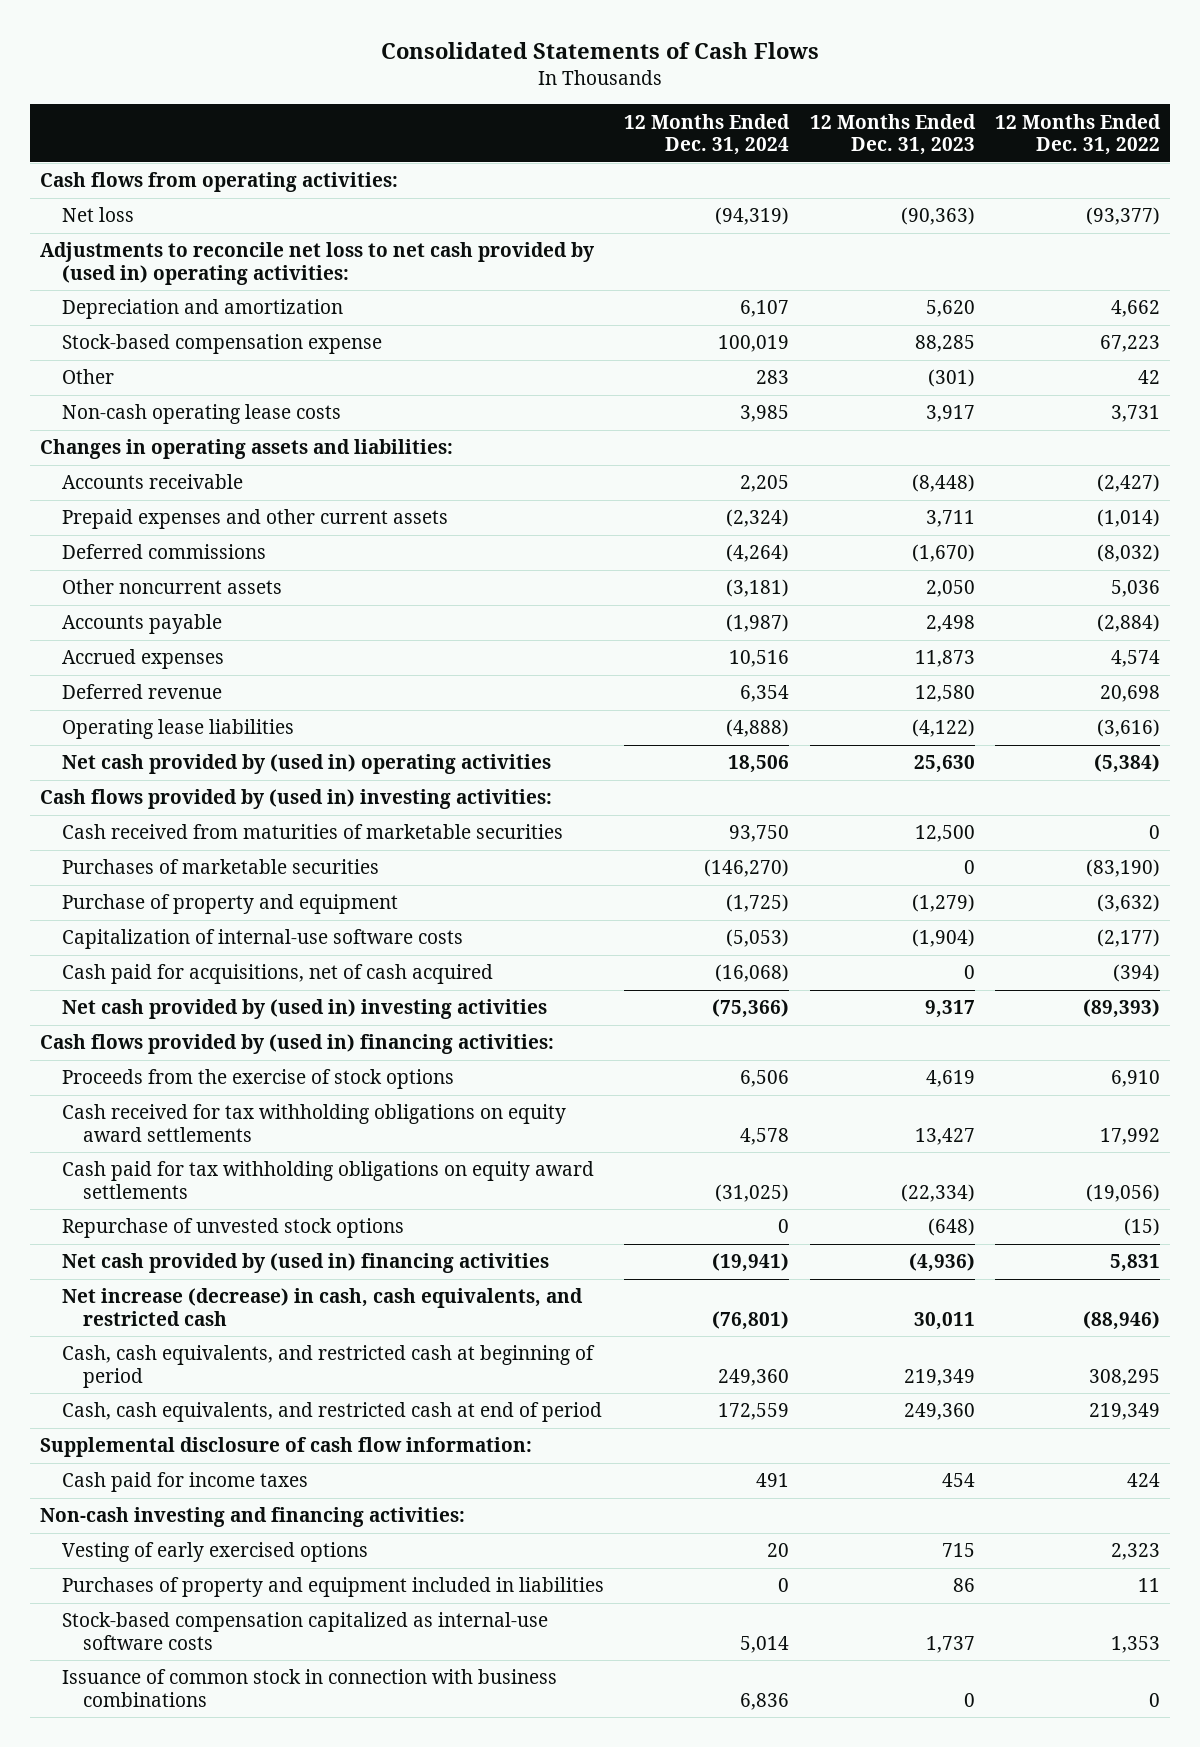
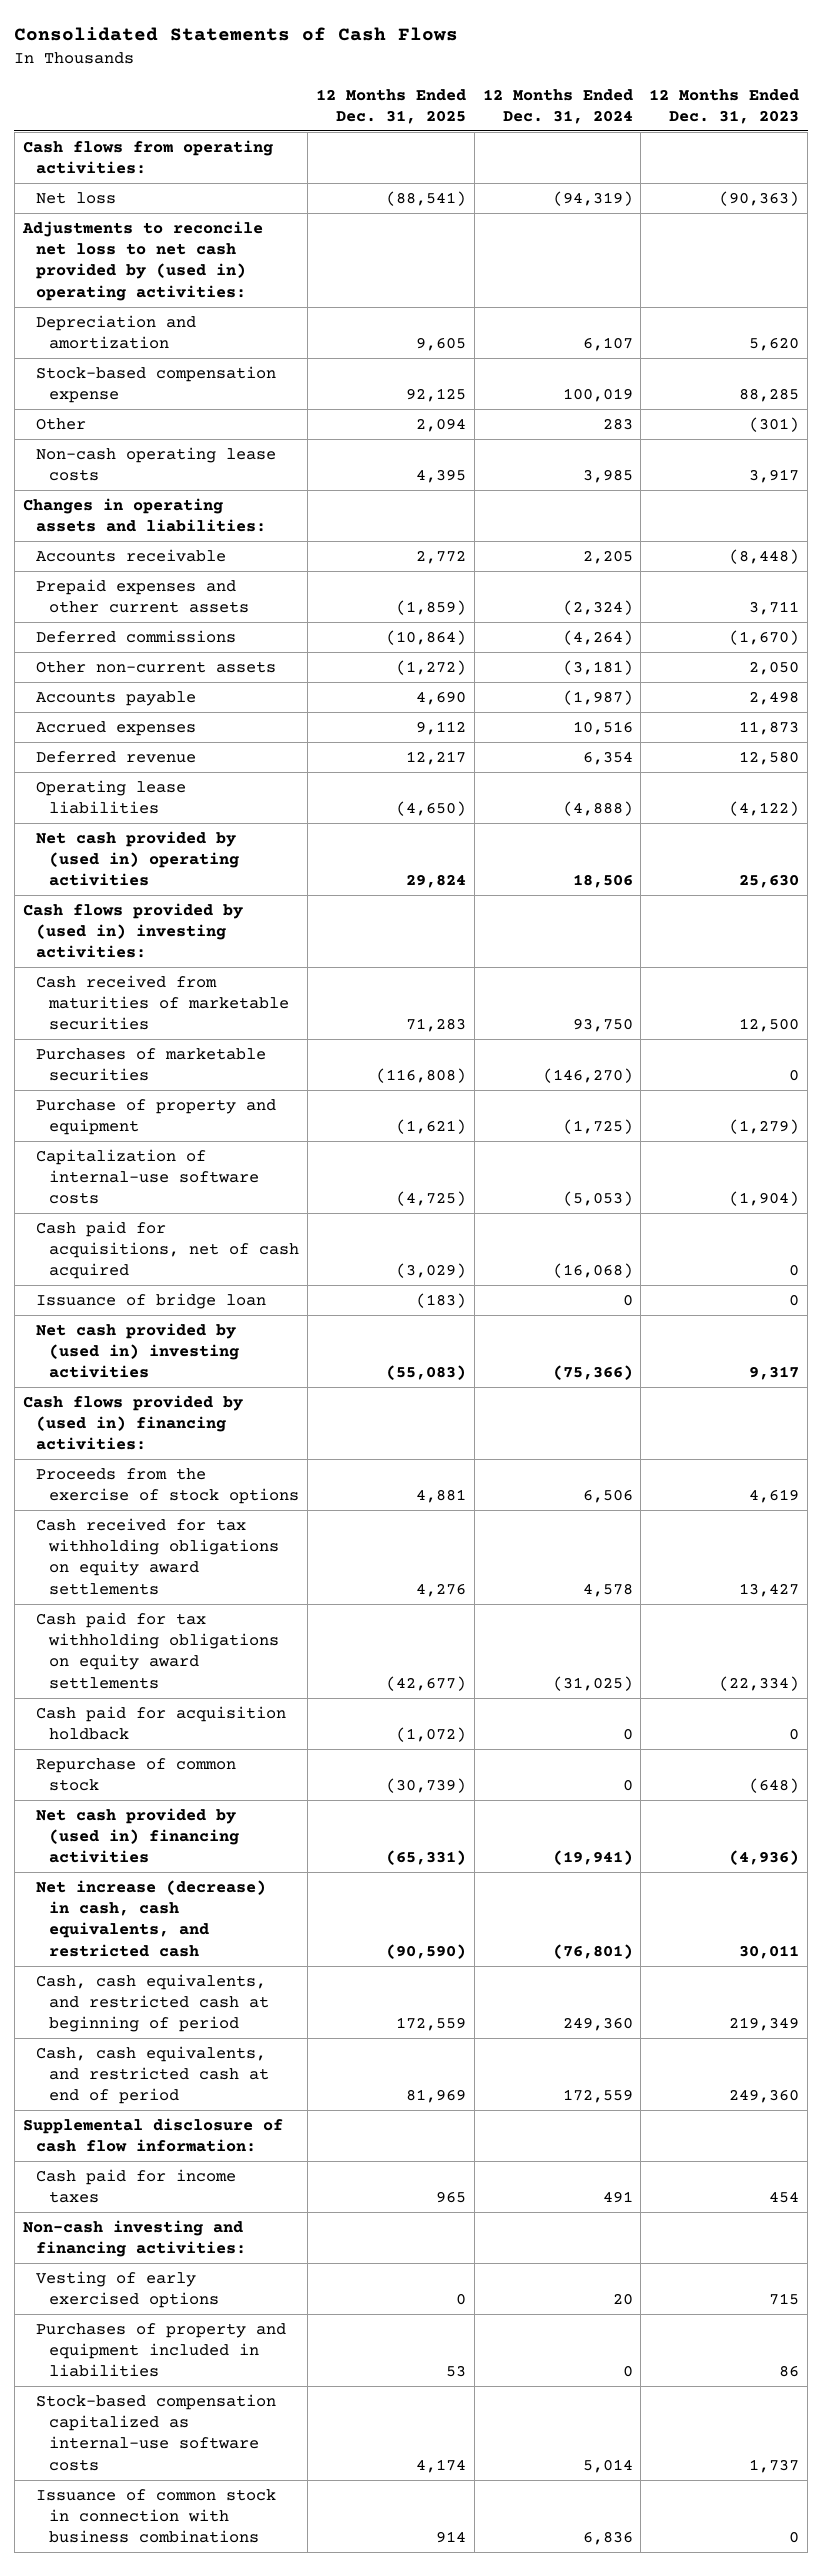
- | 12 Months Ended Dec. 31, 2024 | 12 Months Ended Dec. 31, 2023 | 12 Months Ended Dec. 31, 2022
+ | 12 Months Ended Dec. 31, 2025 | 12 Months Ended Dec. 31, 2024 | 12 Months Ended Dec. 31, 2023
- Other noncurrent assets | (3,181) | 2,050 | 5,036
+ Other non-current assets | (1,272) | (3,181) | 2,050
+ Issuance of bridge loan | (183) | 0 | 0
- Repurchase of unvested stock options | 0 | (648) | (15)
+ Cash paid for acquisition holdback | (1,072) | 0 | 0
+ Repurchase of common stock | (30,739) | 0 | (648)

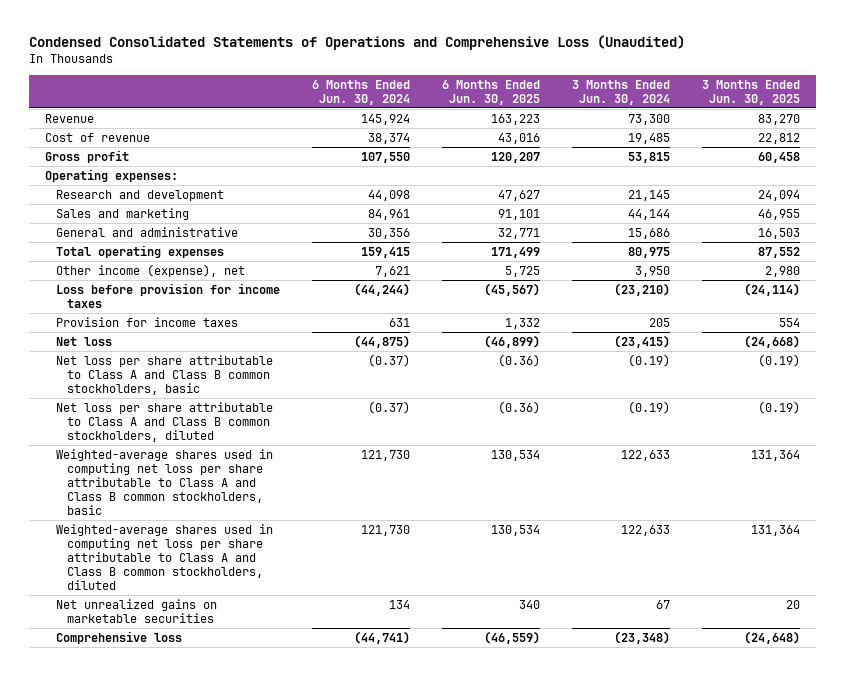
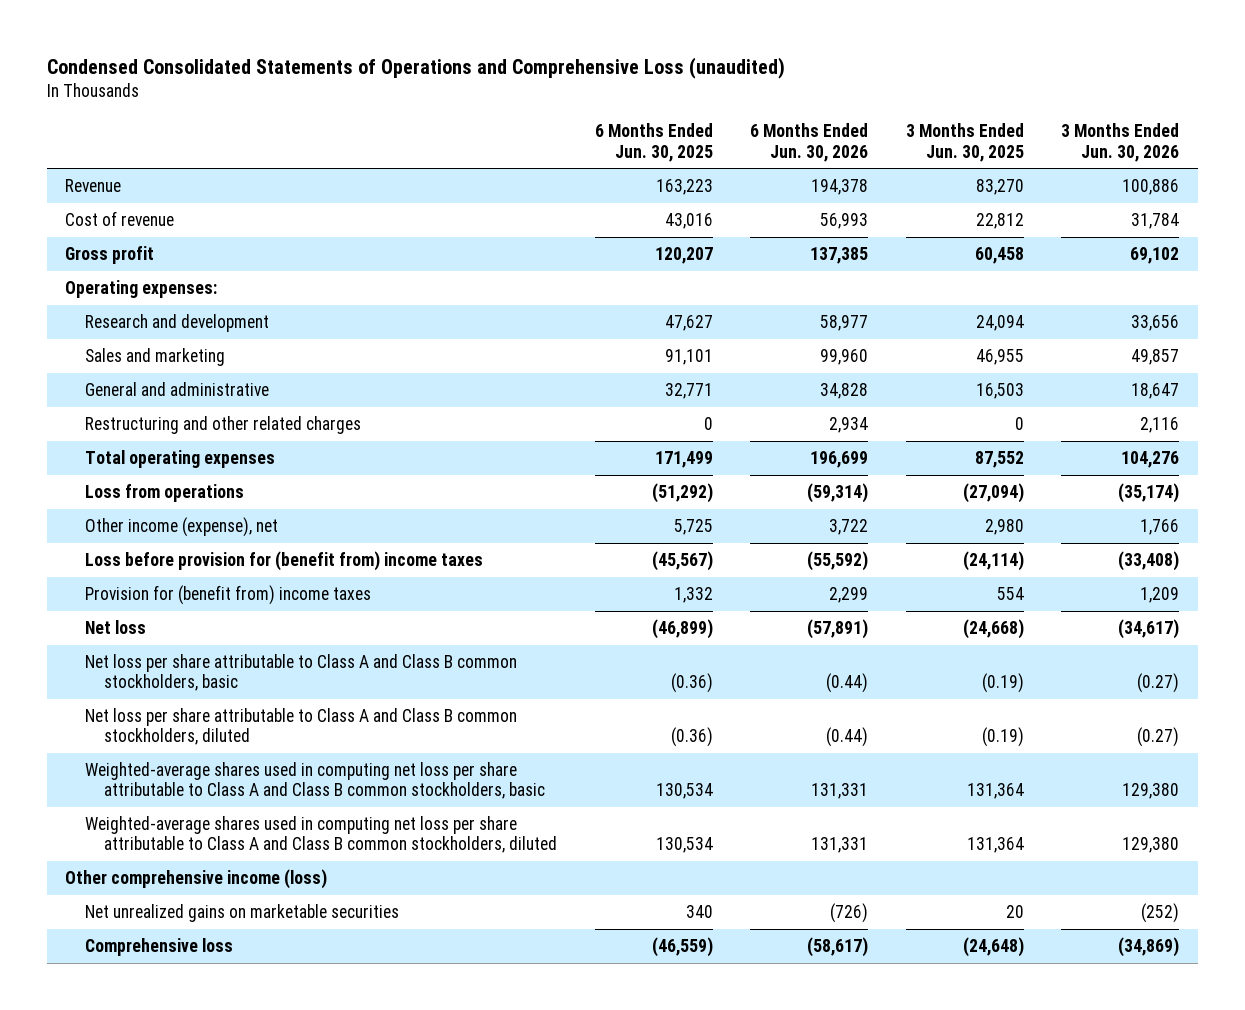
- Condensed Consolidated Statements of Operations and Comprehensive Loss (Unaudited)
+ Condensed Consolidated Statements of Operations and Comprehensive Loss (unaudited)
- | 6 Months Ended Jun. 30, 2024 | 6 Months Ended Jun. 30, 2025 | 3 Months Ended Jun. 30, 2024 | 3 Months Ended Jun. 30, 2025
+ | 6 Months Ended Jun. 30, 2025 | 6 Months Ended Jun. 30, 2026 | 3 Months Ended Jun. 30, 2025 | 3 Months Ended Jun. 30, 2026
+ Restructuring and other related charges | 0 | 2,934 | 0 | 2,116
+ Loss from operations | (51,292) | (59,314) | (27,094) | (35,174)
- Loss before provision for income taxes | (44,244) | (45,567) | (23,210) | (24,114)
- Provision for income taxes | 631 | 1,332 | 205 | 554
+ Loss before provision for (benefit from) income taxes | (45,567) | (55,592) | (24,114) | (33,408)
+ Provision for (benefit from) income taxes | 1,332 | 2,299 | 554 | 1,209
+ Other comprehensive income (loss)

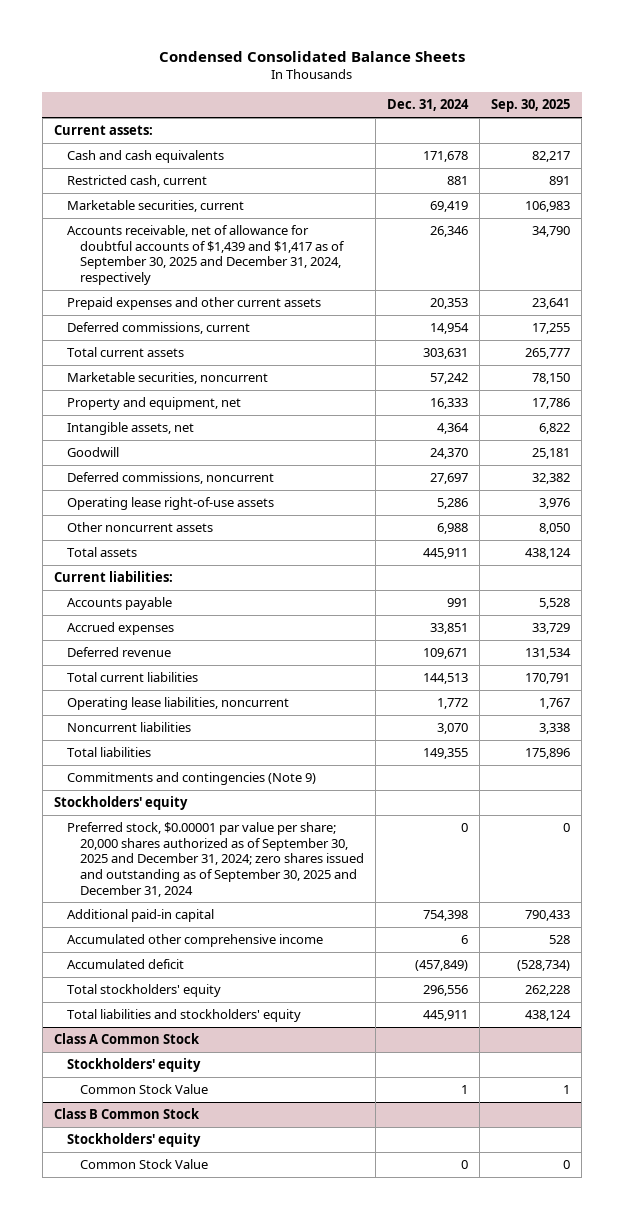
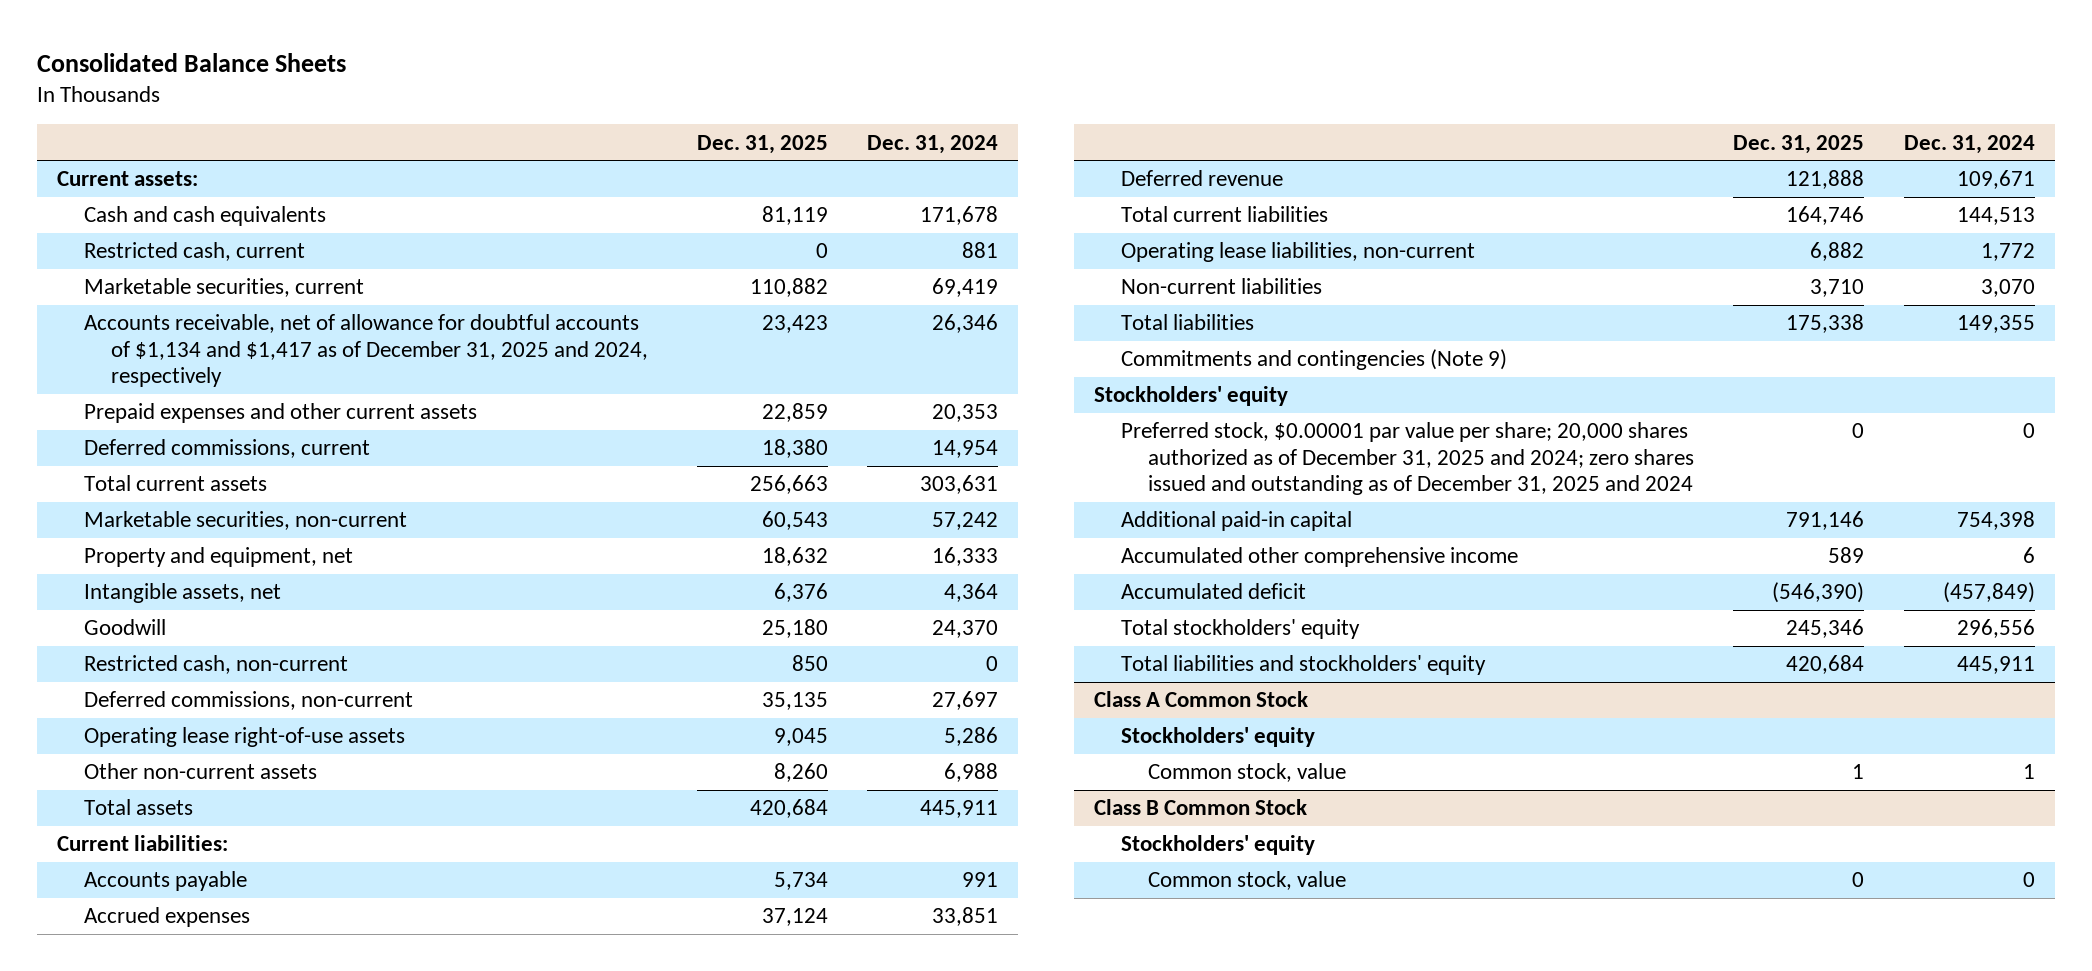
- Condensed Consolidated Balance Sheets
+ Consolidated Balance Sheets
- | Dec. 31, 2024 | Sep. 30, 2025
+ | Dec. 31, 2025 | Dec. 31, 2024
- Accounts receivable, net of allowance for doubtful accounts of $1,439 and $1,417 as of September 30, 2025 and December 31, 2024, respectively | 26,346 | 34,790
+ Accounts receivable, net of allowance for doubtful accounts of $1,134 and $1,417 as of December 31, 2025 and 2024, respectively | 23,423 | 26,346
- Marketable securities, noncurrent | 57,242 | 78,150
+ Marketable securities, non-current | 60,543 | 57,242
- Deferred commissions, noncurrent | 27,697 | 32,382
+ Restricted cash, non-current | 850 | 0
+ Deferred commissions, non-current | 35,135 | 27,697
- Other noncurrent assets | 6,988 | 8,050
+ Other non-current assets | 8,260 | 6,988
- Operating lease liabilities, noncurrent | 1,772 | 1,767
- Noncurrent liabilities | 3,070 | 3,338
+ Operating lease liabilities, non-current | 6,882 | 1,772
+ Non-current liabilities | 3,710 | 3,070
- Preferred stock, $0.00001 par value per share; 20,000 shares authorized as of September 30, 2025 and December 31, 2024; zero shares issued and outstanding as of September 30, 2025 and December 31, 2024 | 0 | 0
+ Preferred stock, $0.00001 par value per share; 20,000 shares authorized as of December 31, 2025 and 2024; zero shares issued and outstanding as of December 31, 2025 and 2024 | 0 | 0
@ Class A Common Stock
- Common Stock Value | 1 | 1
+ Common stock, value | 1 | 1
@ Class B Common Stock
- Common Stock Value | 0 | 0
+ Common stock, value | 0 | 0

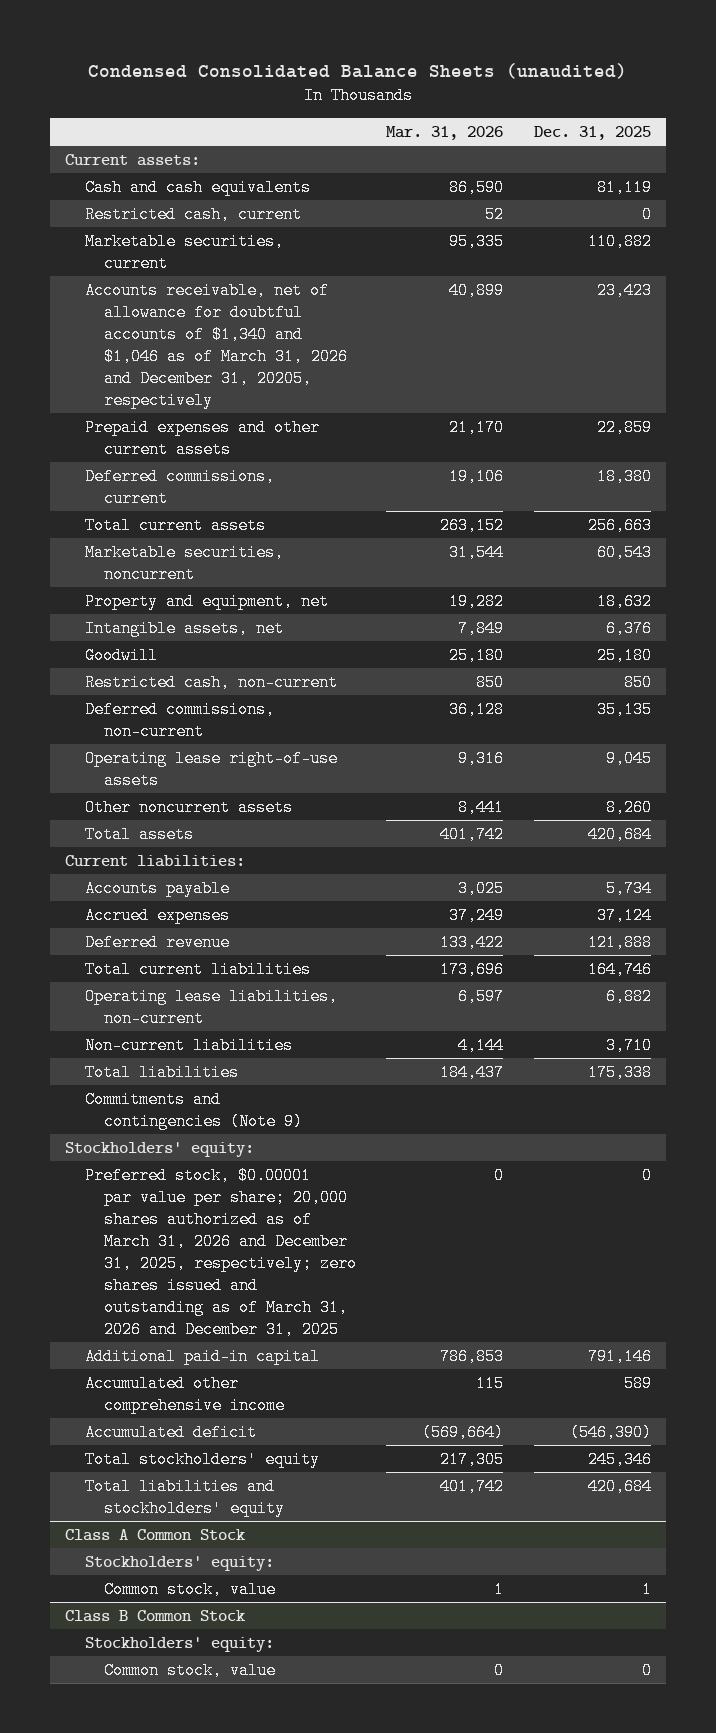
- Consolidated Balance Sheets
+ Condensed Consolidated Balance Sheets (unaudited)
- | Dec. 31, 2025 | Dec. 31, 2024
+ | Mar. 31, 2026 | Dec. 31, 2025
- Accounts receivable, net of allowance for doubtful accounts of $1,134 and $1,417 as of December 31, 2025 and 2024, respectively | 23,423 | 26,346
+ Accounts receivable, net of allowance for doubtful accounts of $1,340 and $1,046 as of March 31, 2026 and December 31, 20205, respectively | 40,899 | 23,423
- Marketable securities, non-current | 60,543 | 57,242
+ Marketable securities, noncurrent | 31,544 | 60,543
- Other non-current assets | 8,260 | 6,988
+ Other noncurrent assets | 8,441 | 8,260
- Stockholders' equity
- Preferred stock, $0.00001 par value per share; 20,000 shares authorized as of December 31, 2025 and 2024; zero shares issued and outstanding as of December 31, 2025 and 2024 | 0 | 0
+ Stockholders' equity:
+ Preferred stock, $0.00001 par value per share; 20,000 shares authorized as of March 31, 2026 and December 31, 2025, respectively; zero shares issued and outstanding as of March 31, 2026 and December 31, 2025 | 0 | 0
@ Class A Common Stock
- Stockholders' equity
+ Stockholders' equity:
@ Class B Common Stock
- Stockholders' equity
+ Stockholders' equity:

